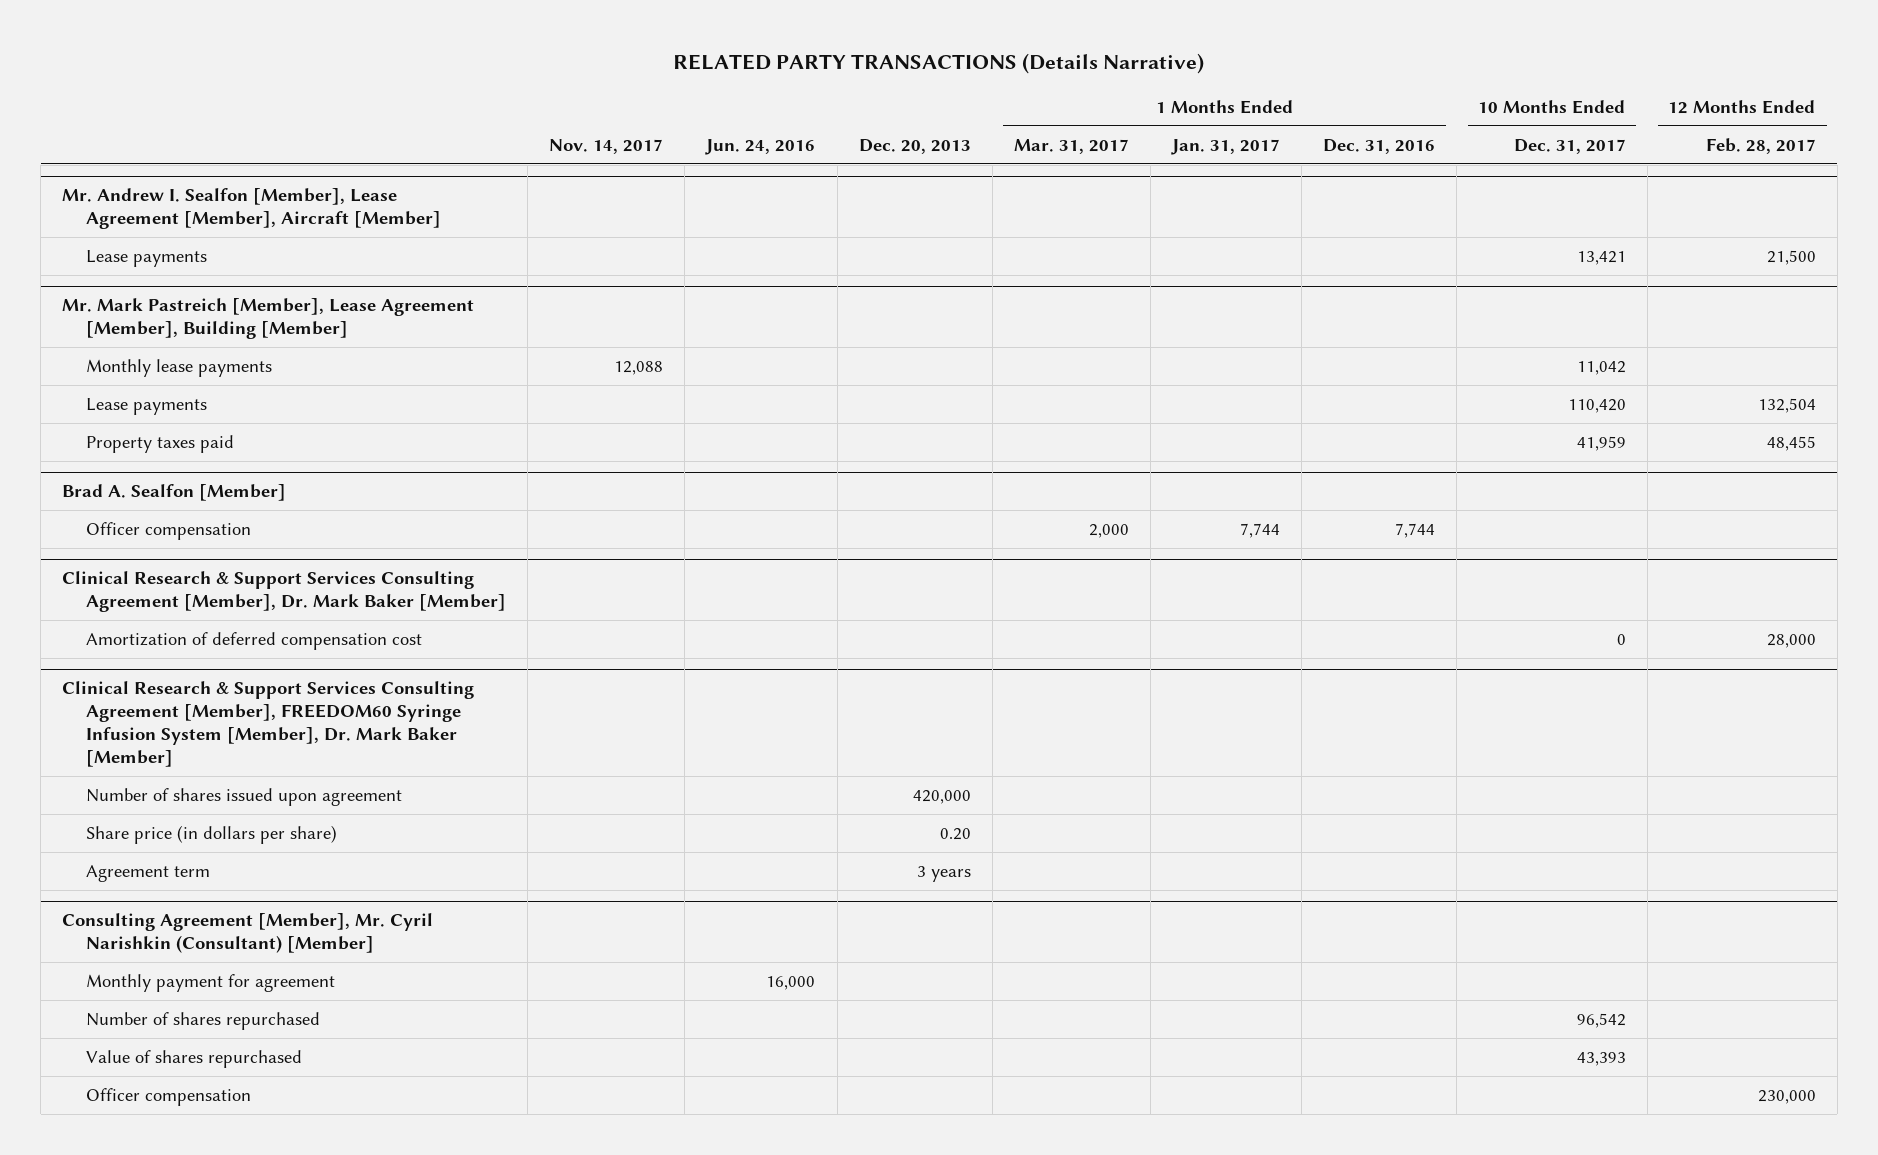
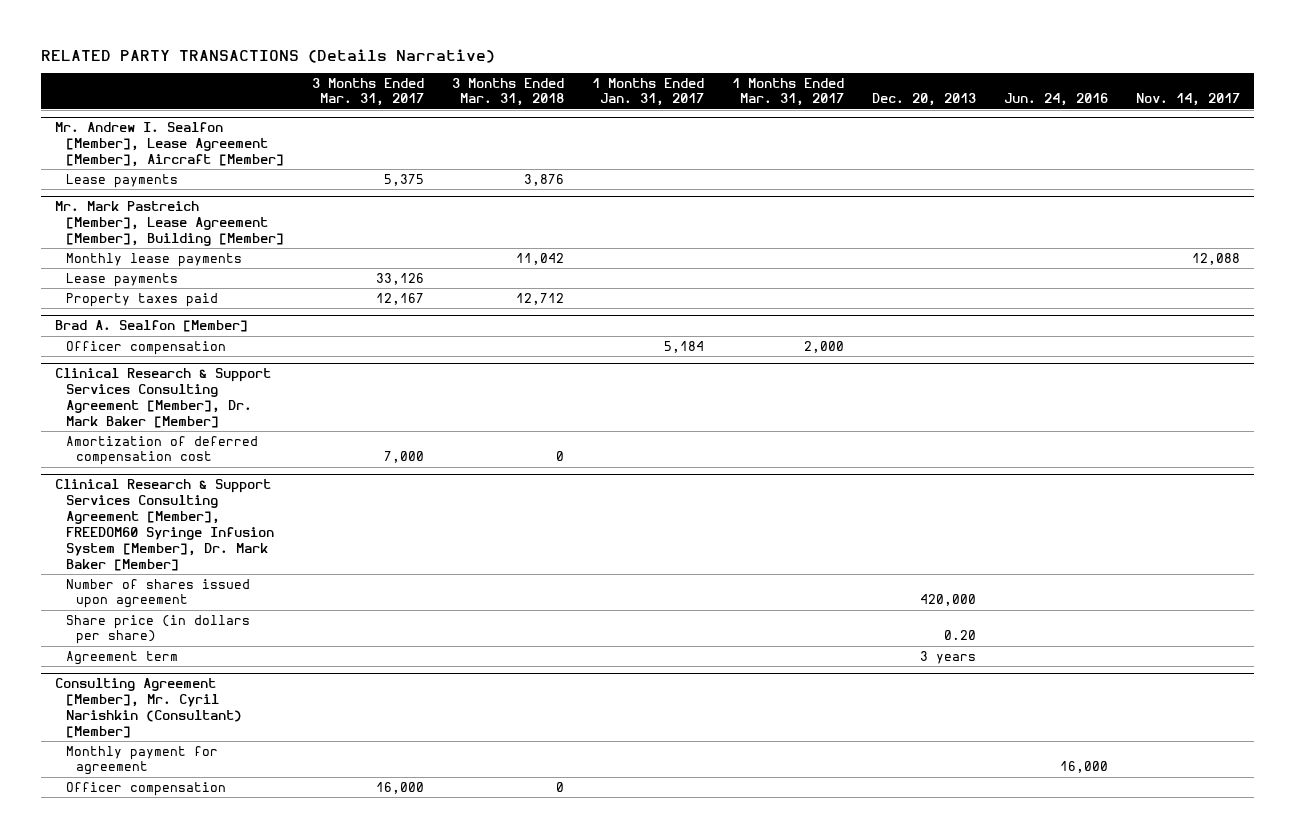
- | Nov. 14, 2017 | Jun. 24, 2016 | Dec. 20, 2013 | 1 Months Ended Mar. 31, 2017 | 1 Months Ended Jan. 31, 2017 | 1 Months Ended Dec. 31, 2016 | 10 Months Ended Dec. 31, 2017 | 12 Months Ended Feb. 28, 2017
+ | 3 Months Ended Mar. 31, 2017 | 3 Months Ended Mar. 31, 2018 | 1 Months Ended Jan. 31, 2017 | 1 Months Ended Mar. 31, 2017 | Dec. 20, 2013 | Jun. 24, 2016 | Nov. 14, 2017
@ Brad A. Sealfon [Member]
- Officer compensation | | | | 2,000 | 7,744 | 7,744 | |
+ Officer compensation | | | 5,184 | 2,000 | | |
@ Consulting Agreement [Member], Mr. Cyril Narishkin (Consultant) [Member]
- Number of shares repurchased | | | | | | | 96,542 |
- Value of shares repurchased | | | | | | | 43,393 |

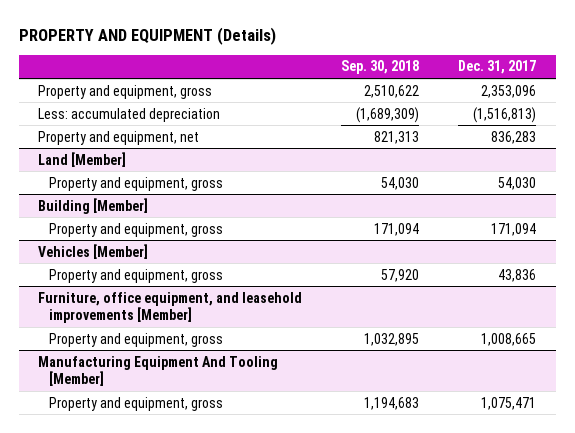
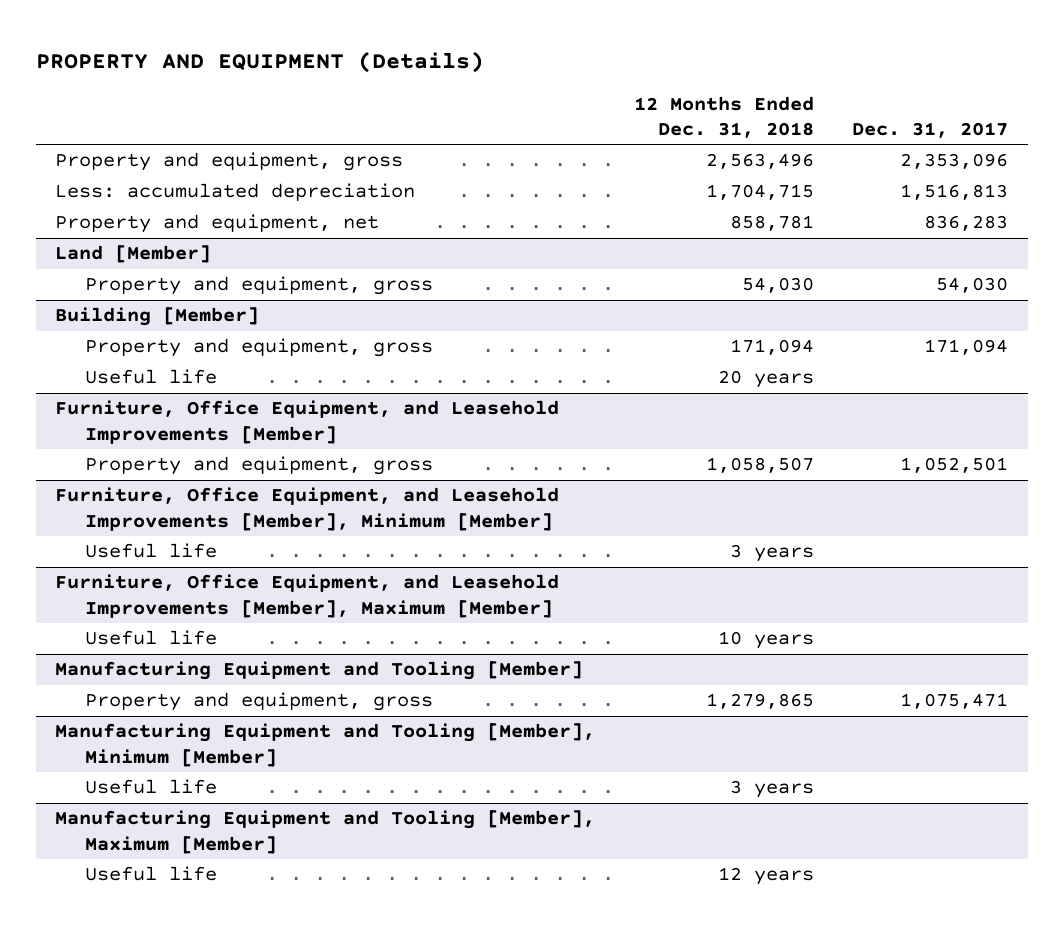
- | Sep. 30, 2018 | Dec. 31, 2017
+ | 12 Months Ended Dec. 31, 2018 | Dec. 31, 2017
- Less: accumulated depreciation | (1,689,309) | (1,516,813)
+ Less: accumulated depreciation | 1,704,715 | 1,516,813
- Vehicles [Member]
- Property and equipment, gross | 57,920 | 43,836
- Furniture, office equipment, and leasehold improvements [Member]
- Property and equipment, gross | 1,032,895 | 1,008,665
- Manufacturing Equipment And Tooling [Member]
@ Building [Member]
+ Useful life | 20 years |
+ Furniture, Office Equipment, and Leasehold Improvements [Member]
+ Property and equipment, gross | 1,058,507 | 1,052,501
+ Furniture, Office Equipment, and Leasehold Improvements [Member], Minimum [Member]
+ Useful life | 3 years |
+ Furniture, Office Equipment, and Leasehold Improvements [Member], Maximum [Member]
+ Useful life | 10 years |
+ Manufacturing Equipment and Tooling [Member]
+ Manufacturing Equipment and Tooling [Member], Minimum [Member]
+ Useful life | 3 years |
+ Manufacturing Equipment and Tooling [Member], Maximum [Member]
+ Useful life | 12 years |

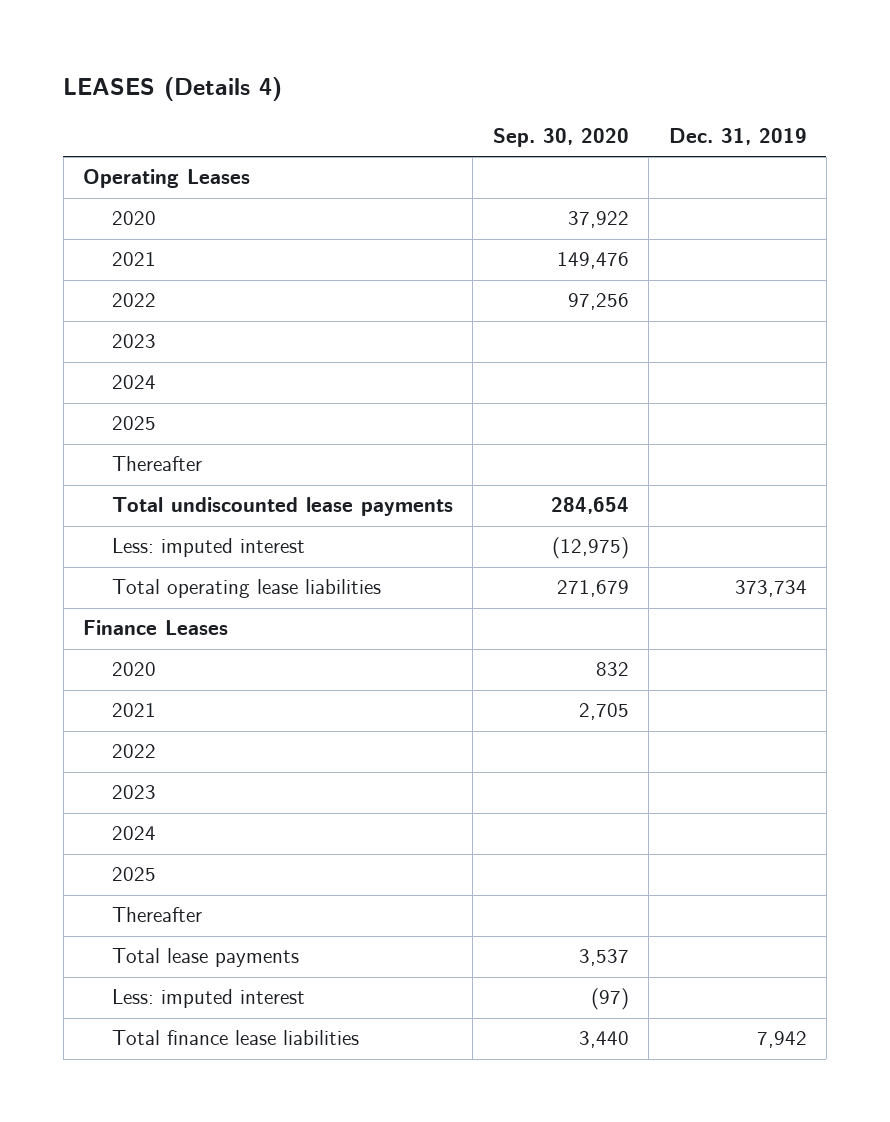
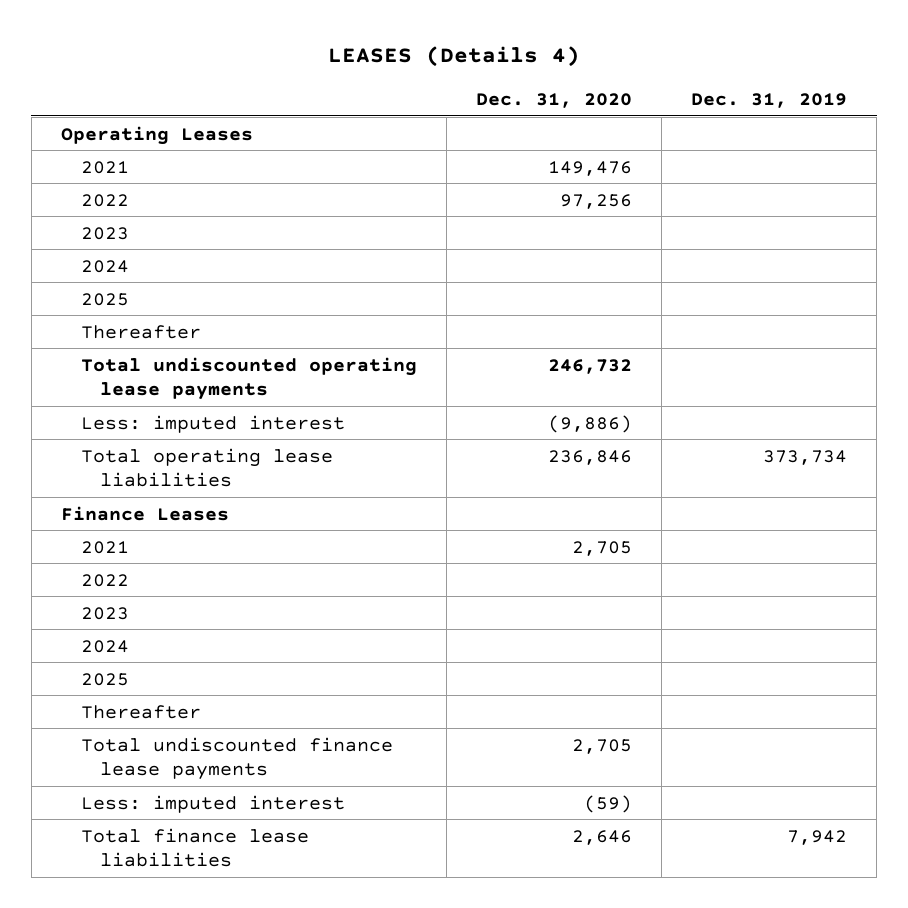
- | Sep. 30, 2020 | Dec. 31, 2019
+ | Dec. 31, 2020 | Dec. 31, 2019
- 2020 | 37,922 |
- Total undiscounted lease payments | 284,654 |
+ Total undiscounted operating lease payments | 246,732 |
- 2020 | 832 |
- Total lease payments | 3,537 |
+ Total undiscounted finance lease payments | 2,705 |

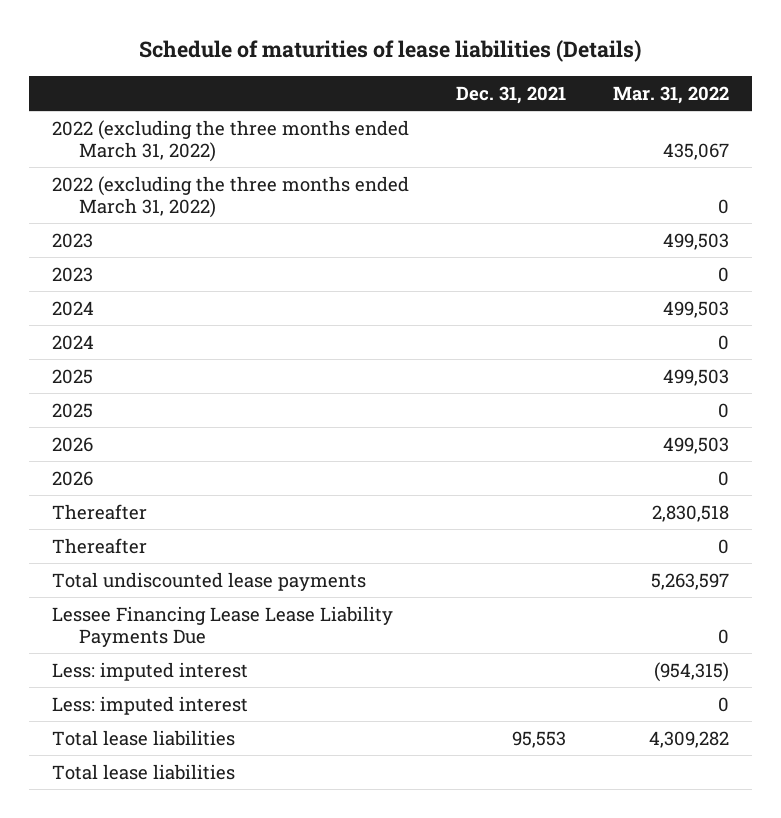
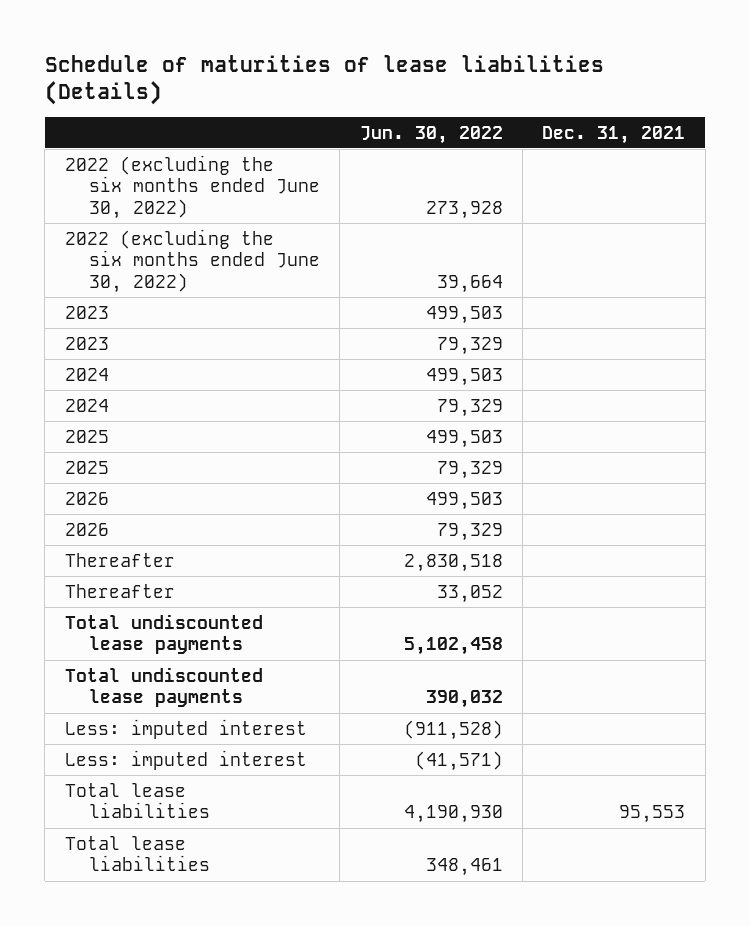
- | Dec. 31, 2021 | Mar. 31, 2022
+ | Jun. 30, 2022 | Dec. 31, 2021
- 2022 (excluding the three months ended March 31, 2022) | | 435,067
- 2022 (excluding the three months ended March 31, 2022) | | 0
+ 2022 (excluding the six months ended June 30, 2022) | 273,928 |
+ 2022 (excluding the six months ended June 30, 2022) | 39,664 |
- Lessee Financing Lease Lease Liability Payments Due | | 0
+ Total undiscounted lease payments | 390,032 |

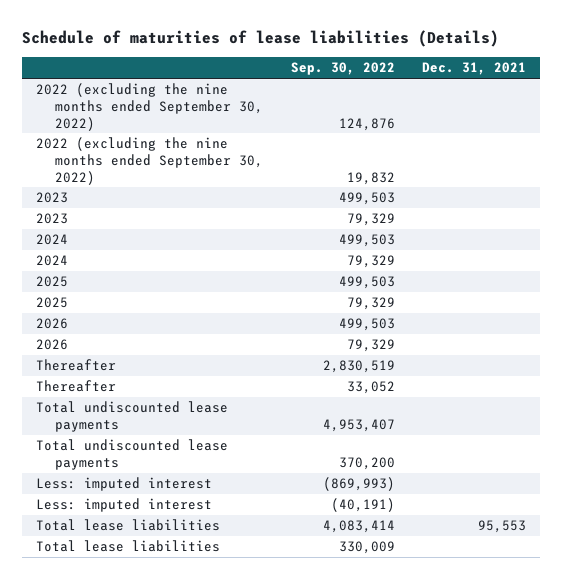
- | Jun. 30, 2022 | Dec. 31, 2021
+ | Sep. 30, 2022 | Dec. 31, 2021
- 2022 (excluding the six months ended June 30, 2022) | 273,928 |
- 2022 (excluding the six months ended June 30, 2022) | 39,664 |
+ 2022 (excluding the nine months ended September 30, 2022) | 124,876 |
+ 2022 (excluding the nine months ended September 30, 2022) | 19,832 |

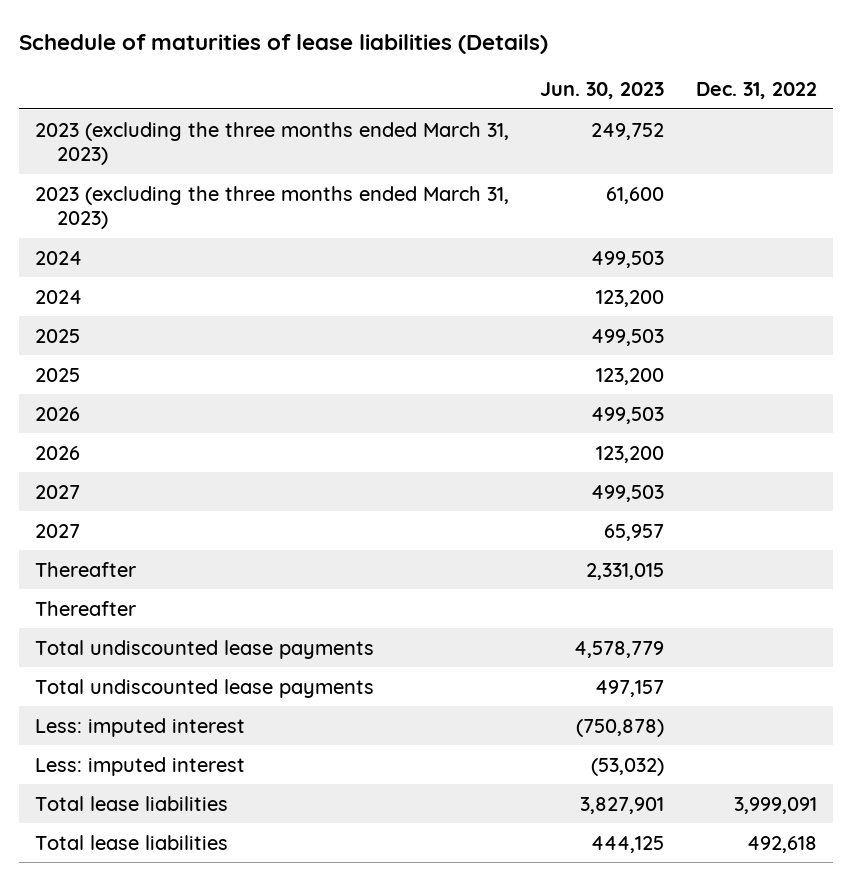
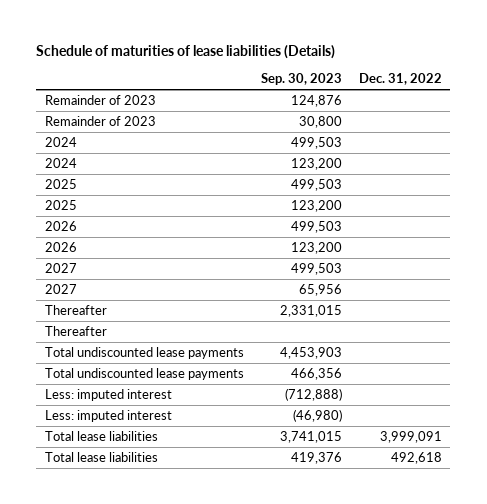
- | Jun. 30, 2023 | Dec. 31, 2022
+ | Sep. 30, 2023 | Dec. 31, 2022
- 2023 (excluding the three months ended March 31, 2023) | 249,752 |
- 2023 (excluding the three months ended March 31, 2023) | 61,600 |
+ Remainder of 2023 | 124,876 |
+ Remainder of 2023 | 30,800 |

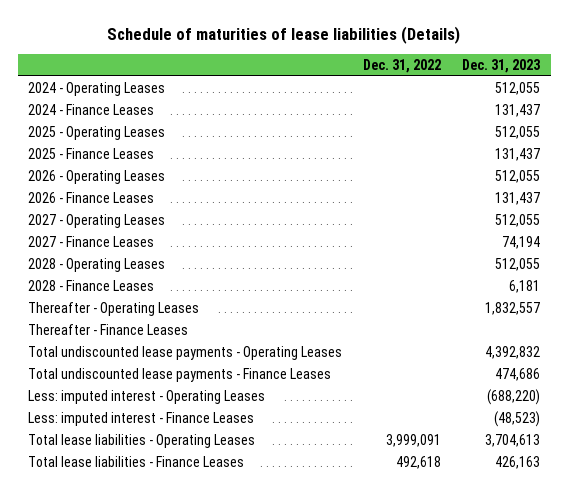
- | Sep. 30, 2023 | Dec. 31, 2022
+ | Dec. 31, 2022 | Dec. 31, 2023
- Remainder of 2023 | 124,876 |
- Remainder of 2023 | 30,800 |
- 2024 | 499,503 |
- 2024 | 123,200 |
- 2025 | 499,503 |
- 2025 | 123,200 |
- 2026 | 499,503 |
- 2026 | 123,200 |
- 2027 | 499,503 |
- 2027 | 65,956 |
- Thereafter | 2,331,015 |
- Thereafter
- Total undiscounted lease payments | 4,453,903 |
- Total undiscounted lease payments | 466,356 |
- Less: imputed interest | (712,888) |
- Less: imputed interest | (46,980) |
- Total lease liabilities | 3,741,015 | 3,999,091
- Total lease liabilities | 419,376 | 492,618
+ 2024 - Operating Leases | | 512,055
+ 2024 - Finance Leases | | 131,437
+ 2025 - Operating Leases | | 512,055
+ 2025 - Finance Leases | | 131,437
+ 2026 - Operating Leases | | 512,055
+ 2026 - Finance Leases | | 131,437
+ 2027 - Operating Leases | | 512,055
+ 2027 - Finance Leases | | 74,194
+ 2028 - Operating Leases | | 512,055
+ 2028 - Finance Leases | | 6,181
+ Thereafter - Operating Leases | | 1,832,557
+ Thereafter - Finance Leases
+ Total undiscounted lease payments - Operating Leases | | 4,392,832
+ Total undiscounted lease payments - Finance Leases | | 474,686
+ Less: imputed interest - Operating Leases | | (688,220)
+ Less: imputed interest - Finance Leases | | (48,523)
+ Total lease liabilities - Operating Leases | 3,999,091 | 3,704,613
+ Total lease liabilities - Finance Leases | 492,618 | 426,163

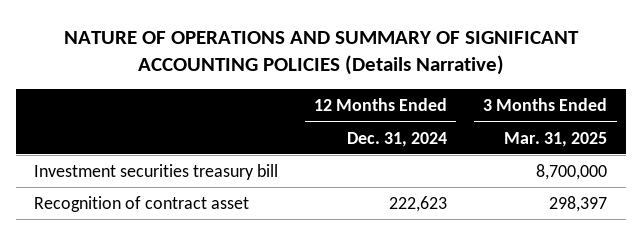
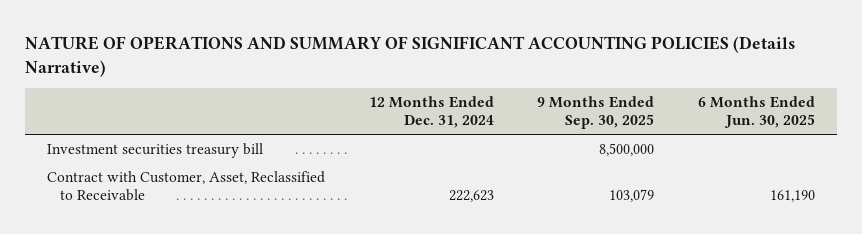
- | 12 Months Ended Dec. 31, 2024 | 3 Months Ended Mar. 31, 2025
+ | 12 Months Ended Dec. 31, 2024 | 9 Months Ended Sep. 30, 2025 | 6 Months Ended Jun. 30, 2025
- Recognition of contract asset | 222,623 | 298,397
+ Contract with Customer, Asset, Reclassified to Receivable | 222,623 | 103,079 | 161,190

